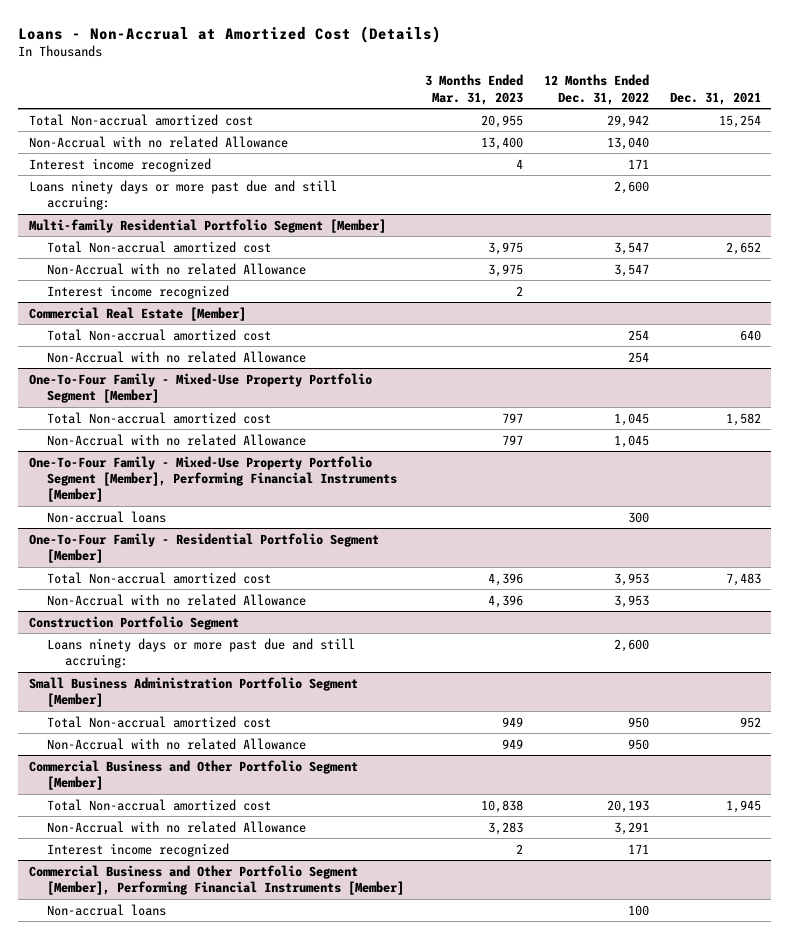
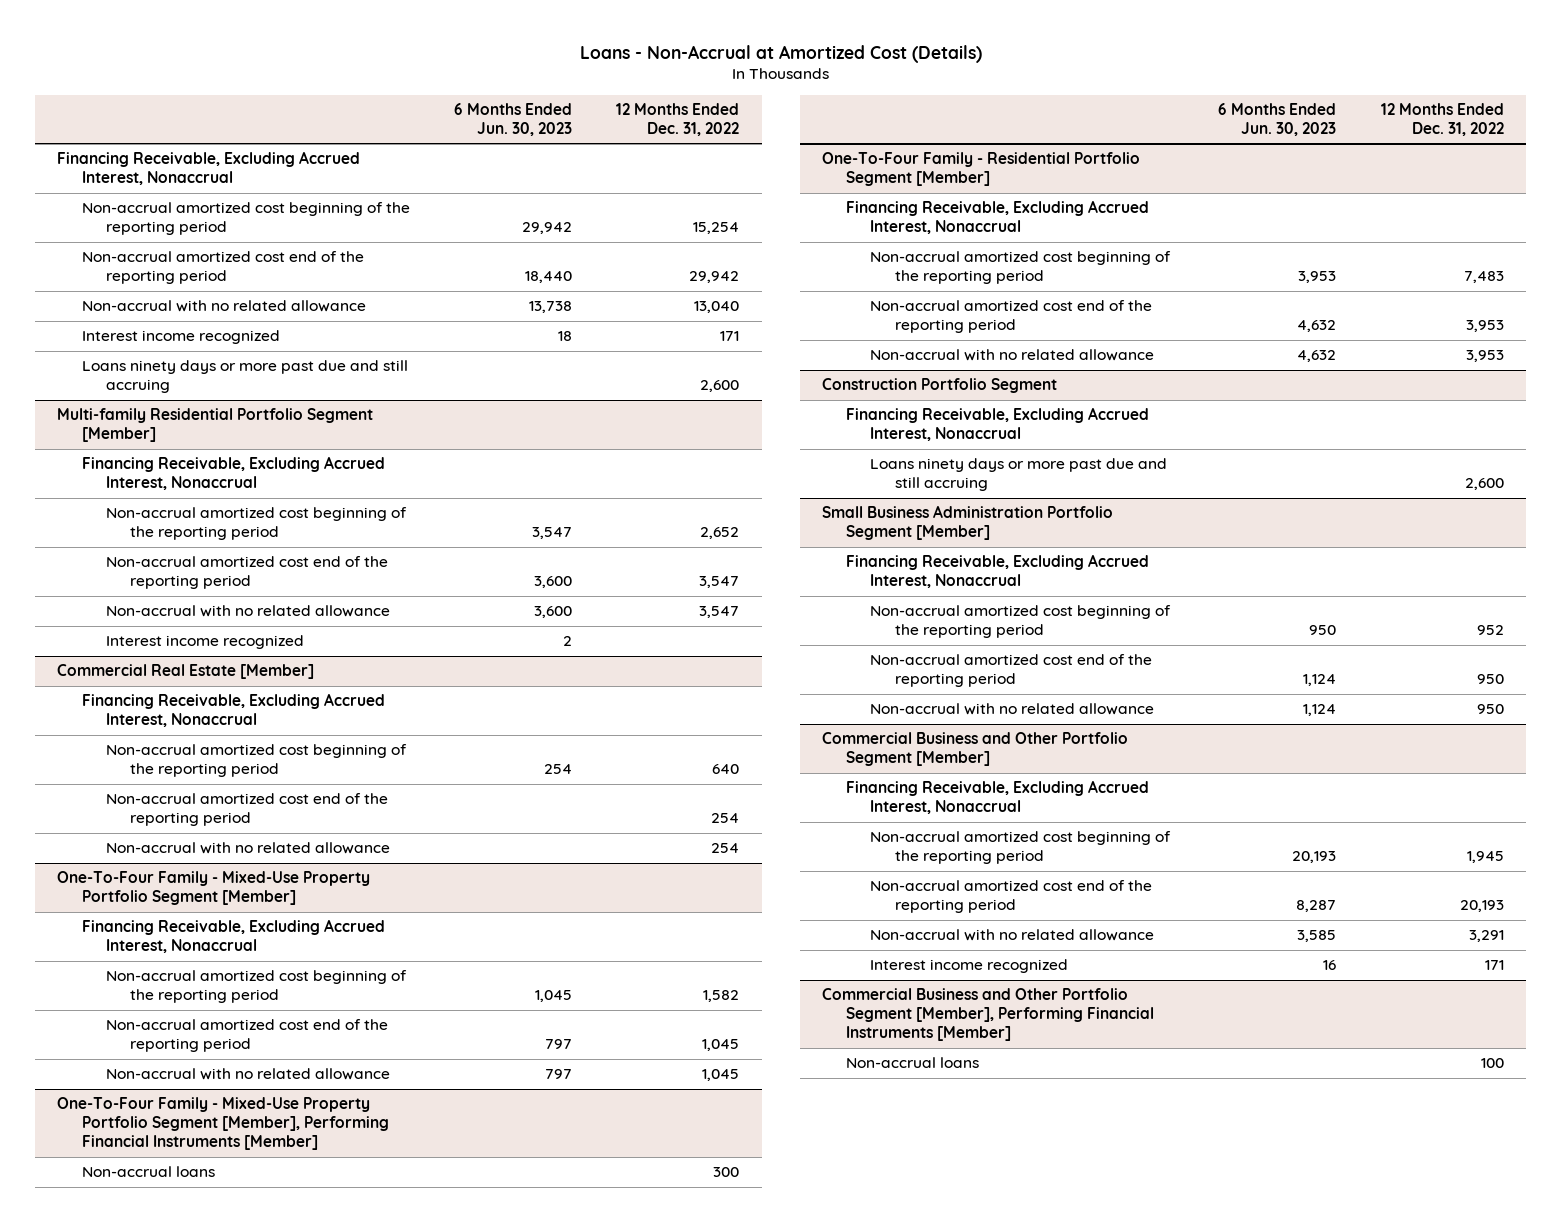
- | 3 Months Ended Mar. 31, 2023 | 12 Months Ended Dec. 31, 2022 | Dec. 31, 2021
+ | 6 Months Ended Jun. 30, 2023 | 12 Months Ended Dec. 31, 2022
- Total Non-accrual amortized cost | 20,955 | 29,942 | 15,254
- Non-Accrual with no related Allowance | 13,400 | 13,040 |
+ Financing Receivable, Excluding Accrued Interest, Nonaccrual
+ Non-accrual amortized cost beginning of the reporting period | 29,942 | 15,254
+ Non-accrual amortized cost end of the reporting period | 18,440 | 29,942
+ Non-accrual with no related allowance | 13,738 | 13,040
- Loans ninety days or more past due and still accruing: | | 2,600 |
+ Loans ninety days or more past due and still accruing | | 2,600
@ Multi-family Residential Portfolio Segment [Member]
- Total Non-accrual amortized cost | 3,975 | 3,547 | 2,652
- Non-Accrual with no related Allowance | 3,975 | 3,547 |
+ Financing Receivable, Excluding Accrued Interest, Nonaccrual
+ Non-accrual amortized cost beginning of the reporting period | 3,547 | 2,652
+ Non-accrual amortized cost end of the reporting period | 3,600 | 3,547
+ Non-accrual with no related allowance | 3,600 | 3,547
@ Commercial Real Estate [Member]
- Total Non-accrual amortized cost | | 254 | 640
- Non-Accrual with no related Allowance | | 254 |
+ Financing Receivable, Excluding Accrued Interest, Nonaccrual
+ Non-accrual amortized cost beginning of the reporting period | 254 | 640
+ Non-accrual amortized cost end of the reporting period | | 254
+ Non-accrual with no related allowance | | 254
@ One-To-Four Family - Mixed-Use Property Portfolio Segment [Member]
- Total Non-accrual amortized cost | 797 | 1,045 | 1,582
- Non-Accrual with no related Allowance | 797 | 1,045 |
+ Financing Receivable, Excluding Accrued Interest, Nonaccrual
+ Non-accrual amortized cost beginning of the reporting period | 1,045 | 1,582
+ Non-accrual amortized cost end of the reporting period | 797 | 1,045
+ Non-accrual with no related allowance | 797 | 1,045
@ One-To-Four Family - Residential Portfolio Segment [Member]
- Total Non-accrual amortized cost | 4,396 | 3,953 | 7,483
- Non-Accrual with no related Allowance | 4,396 | 3,953 |
+ Financing Receivable, Excluding Accrued Interest, Nonaccrual
+ Non-accrual amortized cost beginning of the reporting period | 3,953 | 7,483
+ Non-accrual amortized cost end of the reporting period | 4,632 | 3,953
+ Non-accrual with no related allowance | 4,632 | 3,953
@ Construction Portfolio Segment
- Loans ninety days or more past due and still accruing: | | 2,600 |
+ Financing Receivable, Excluding Accrued Interest, Nonaccrual
+ Loans ninety days or more past due and still accruing | | 2,600
@ Small Business Administration Portfolio Segment [Member]
- Total Non-accrual amortized cost | 949 | 950 | 952
- Non-Accrual with no related Allowance | 949 | 950 |
+ Financing Receivable, Excluding Accrued Interest, Nonaccrual
+ Non-accrual amortized cost beginning of the reporting period | 950 | 952
+ Non-accrual amortized cost end of the reporting period | 1,124 | 950
+ Non-accrual with no related allowance | 1,124 | 950
@ Commercial Business and Other Portfolio Segment [Member]
- Total Non-accrual amortized cost | 10,838 | 20,193 | 1,945
- Non-Accrual with no related Allowance | 3,283 | 3,291 |
+ Financing Receivable, Excluding Accrued Interest, Nonaccrual
+ Non-accrual amortized cost beginning of the reporting period | 20,193 | 1,945
+ Non-accrual amortized cost end of the reporting period | 8,287 | 20,193
+ Non-accrual with no related allowance | 3,585 | 3,291

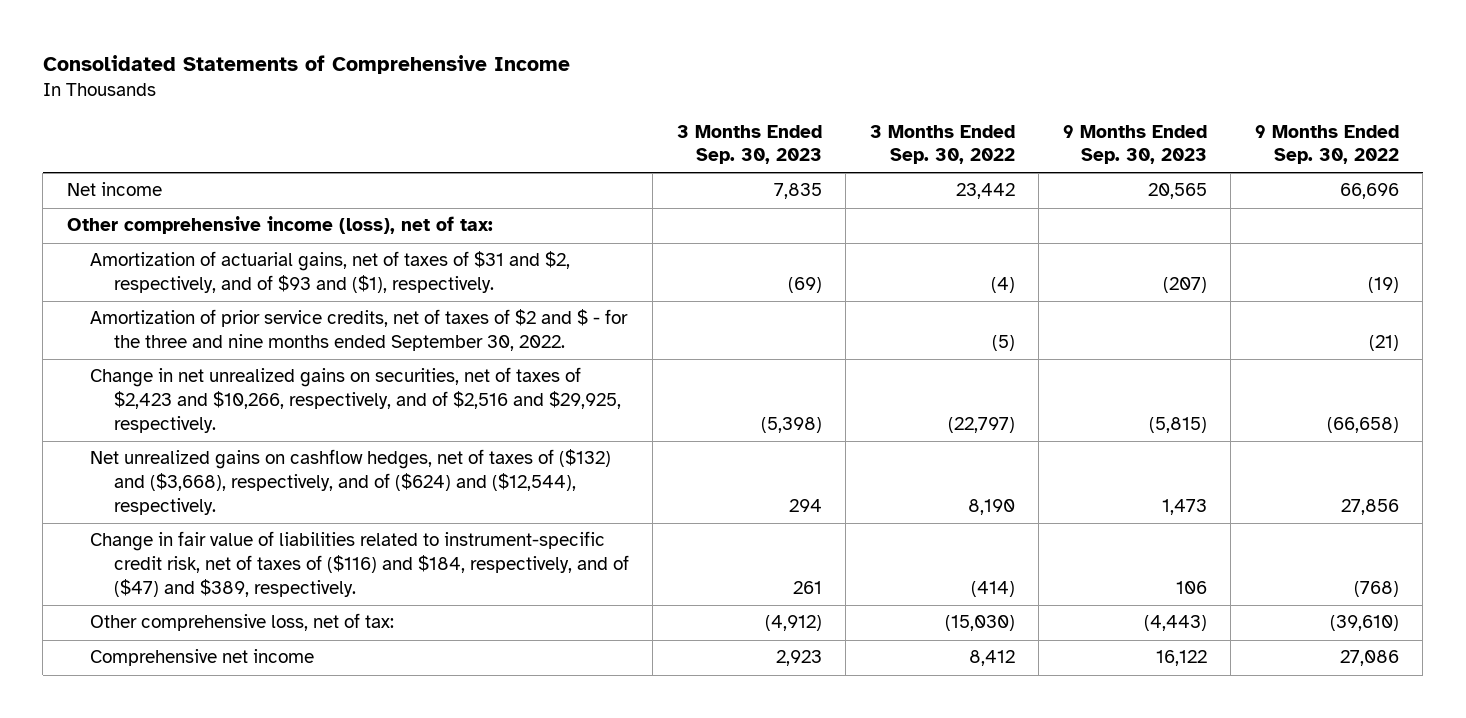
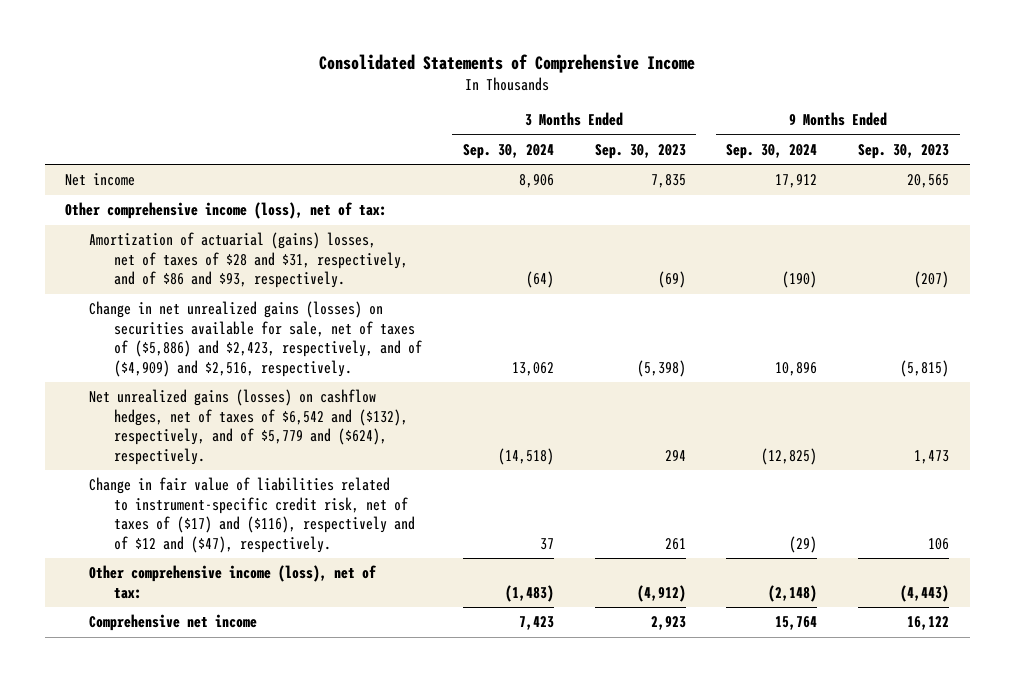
- | 3 Months Ended Sep. 30, 2023 | 3 Months Ended Sep. 30, 2022 | 9 Months Ended Sep. 30, 2023 | 9 Months Ended Sep. 30, 2022
+ | 3 Months Ended Sep. 30, 2024 | 3 Months Ended Sep. 30, 2023 | 9 Months Ended Sep. 30, 2024 | 9 Months Ended Sep. 30, 2023
- Amortization of actuarial gains, net of taxes of $31 and $2, respectively, and of $93 and ($1), respectively. | (69) | (4) | (207) | (19)
- Amortization of prior service credits, net of taxes of $2 and $ - for the three and nine months ended September 30, 2022. | | (5) | | (21)
- Change in net unrealized gains on securities, net of taxes of $2,423 and $10,266, respectively, and of $2,516 and $29,925, respectively. | (5,398) | (22,797) | (5,815) | (66,658)
- Net unrealized gains on cashflow hedges, net of taxes of ($132) and ($3,668), respectively, and of ($624) and ($12,544), respectively. | 294 | 8,190 | 1,473 | 27,856
- Change in fair value of liabilities related to instrument-specific credit risk, net of taxes of ($116) and $184, respectively, and of ($47) and $389, respectively. | 261 | (414) | 106 | (768)
- Other comprehensive loss, net of tax: | (4,912) | (15,030) | (4,443) | (39,610)
+ Amortization of actuarial (gains) losses, net of taxes of $28 and $31, respectively, and of $86 and $93, respectively. | (64) | (69) | (190) | (207)
+ Change in net unrealized gains (losses) on securities available for sale, net of taxes of ($5,886) and $2,423, respectively, and of ($4,909) and $2,516, respectively. | 13,062 | (5,398) | 10,896 | (5,815)
+ Net unrealized gains (losses) on cashflow hedges, net of taxes of $6,542 and ($132), respectively, and of $5,779 and ($624), respectively. | (14,518) | 294 | (12,825) | 1,473
+ Change in fair value of liabilities related to instrument-specific credit risk, net of taxes of ($17) and ($116), respectively and of $12 and ($47), respectively. | 37 | 261 | (29) | 106
+ Other comprehensive income (loss), net of tax: | (1,483) | (4,912) | (2,148) | (4,443)

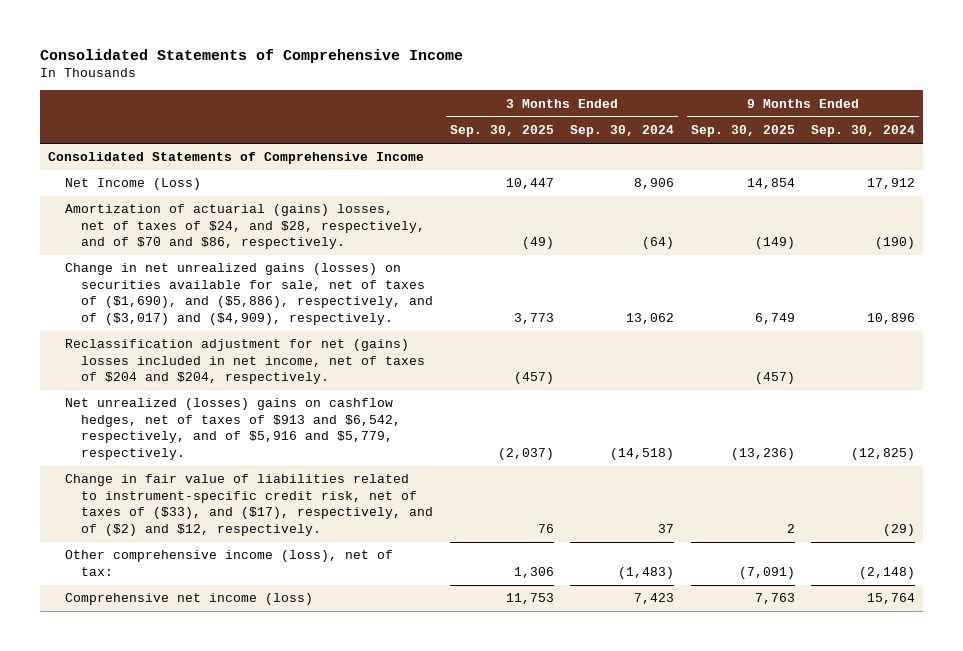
- | 3 Months Ended Sep. 30, 2024 | 3 Months Ended Sep. 30, 2023 | 9 Months Ended Sep. 30, 2024 | 9 Months Ended Sep. 30, 2023
+ | 3 Months Ended Sep. 30, 2025 | 3 Months Ended Sep. 30, 2024 | 9 Months Ended Sep. 30, 2025 | 9 Months Ended Sep. 30, 2024
- Net income | 8,906 | 7,835 | 17,912 | 20,565
- Other comprehensive income (loss), net of tax:
- Amortization of actuarial (gains) losses, net of taxes of $28 and $31, respectively, and of $86 and $93, respectively. | (64) | (69) | (190) | (207)
- Change in net unrealized gains (losses) on securities available for sale, net of taxes of ($5,886) and $2,423, respectively, and of ($4,909) and $2,516, respectively. | 13,062 | (5,398) | 10,896 | (5,815)
- Net unrealized gains (losses) on cashflow hedges, net of taxes of $6,542 and ($132), respectively, and of $5,779 and ($624), respectively. | (14,518) | 294 | (12,825) | 1,473
- Change in fair value of liabilities related to instrument-specific credit risk, net of taxes of ($17) and ($116), respectively and of $12 and ($47), respectively. | 37 | 261 | (29) | 106
+ Consolidated Statements of Comprehensive Income
+ Net Income (Loss) | 10,447 | 8,906 | 14,854 | 17,912
+ Amortization of actuarial (gains) losses, net of taxes of $24, and $28, respectively, and of $70 and $86, respectively. | (49) | (64) | (149) | (190)
+ Change in net unrealized gains (losses) on securities available for sale, net of taxes of ($1,690), and ($5,886), respectively, and of ($3,017) and ($4,909), respectively. | 3,773 | 13,062 | 6,749 | 10,896
+ Reclassification adjustment for net (gains) losses included in net income, net of taxes of $204 and $204, respectively. | (457) | | (457) |
+ Net unrealized (losses) gains on cashflow hedges, net of taxes of $913 and $6,542, respectively, and of $5,916 and $5,779, respectively. | (2,037) | (14,518) | (13,236) | (12,825)
+ Change in fair value of liabilities related to instrument-specific credit risk, net of taxes of ($33), and ($17), respectively, and of ($2) and $12, respectively. | 76 | 37 | 2 | (29)
- Comprehensive net income | 7,423 | 2,923 | 15,764 | 16,122
+ Comprehensive net income (loss) | 11,753 | 7,423 | 7,763 | 15,764

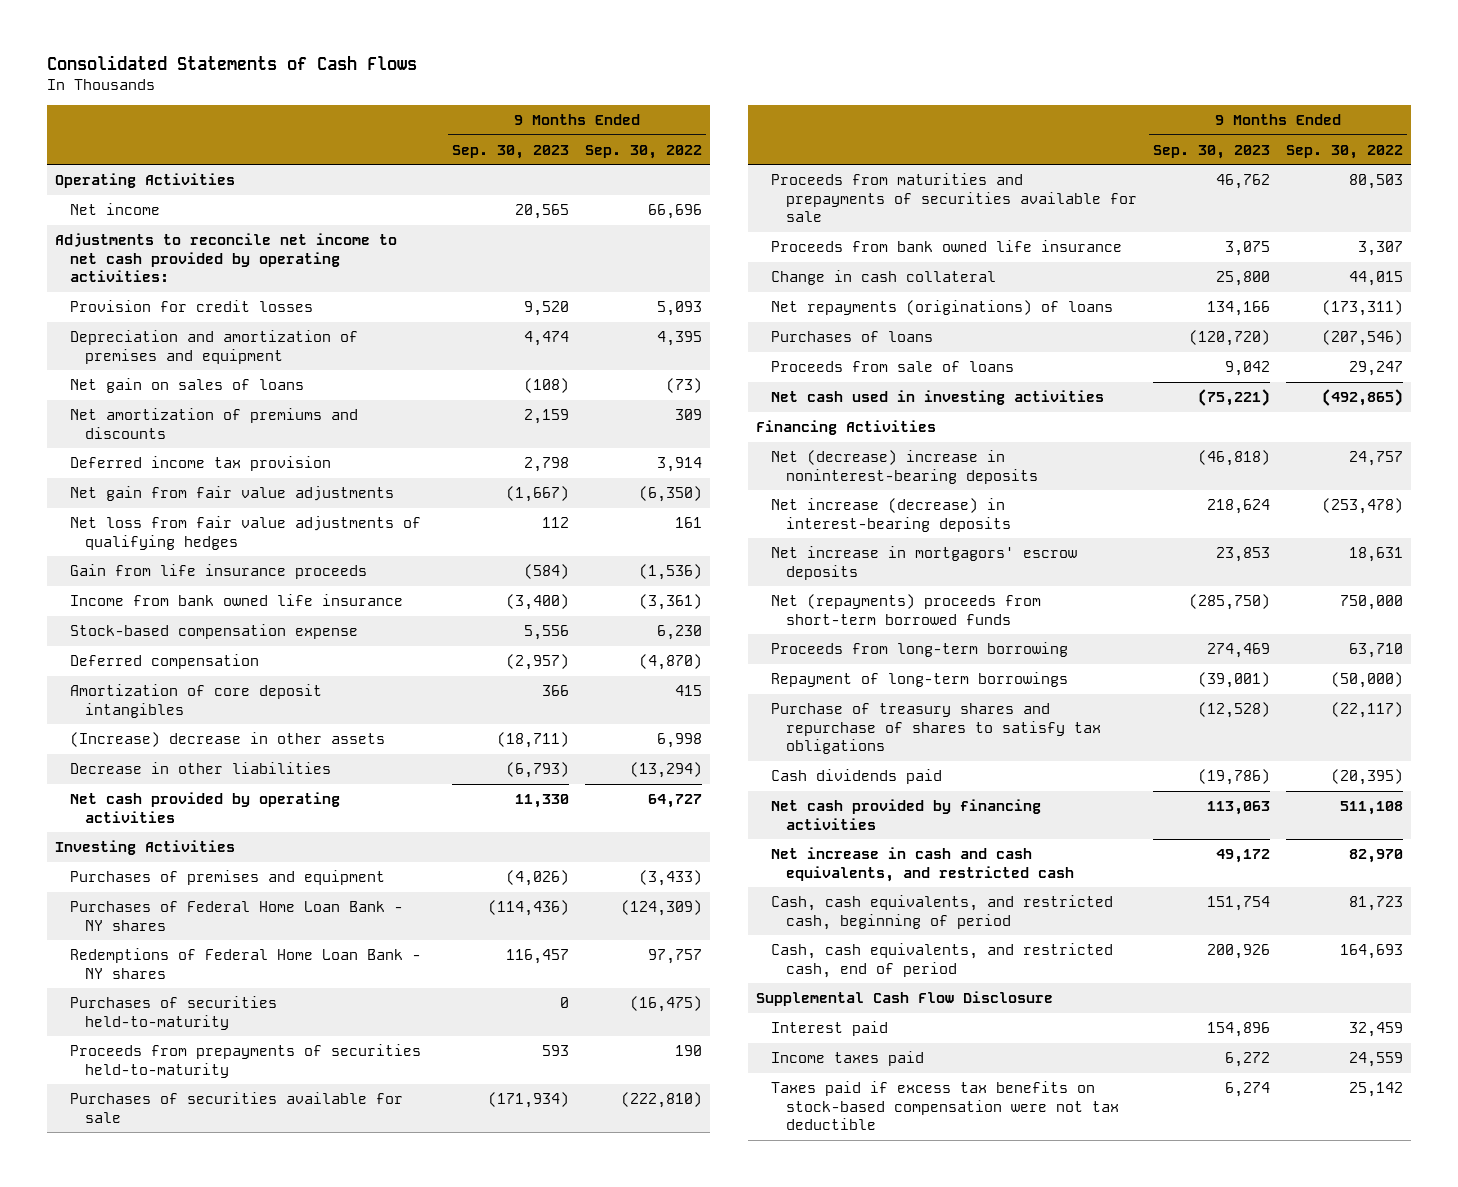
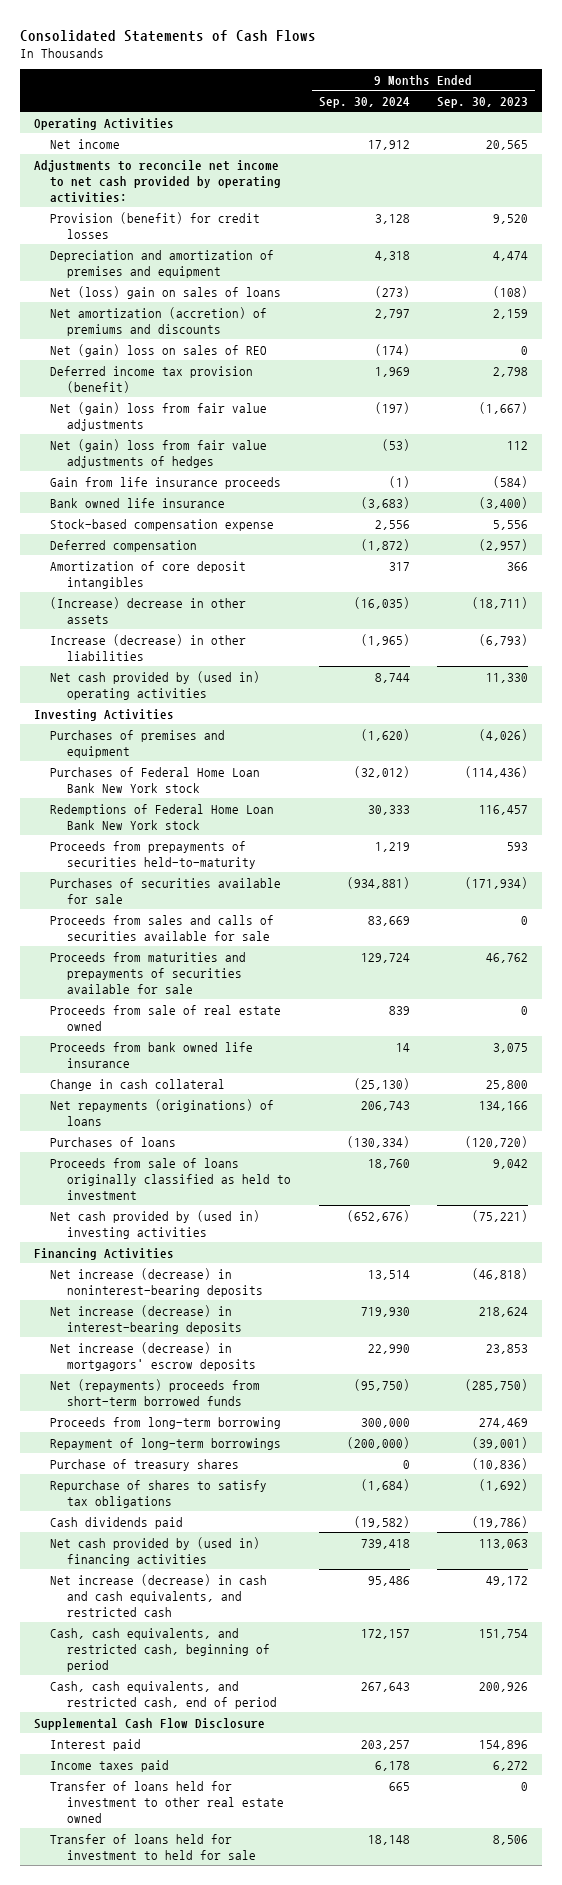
- | 9 Months Ended Sep. 30, 2023 | 9 Months Ended Sep. 30, 2022
+ | 9 Months Ended Sep. 30, 2024 | 9 Months Ended Sep. 30, 2023
- Provision for credit losses | 9,520 | 5,093
+ Provision (benefit) for credit losses | 3,128 | 9,520
- Net gain on sales of loans | (108) | (73)
- Net amortization of premiums and discounts | 2,159 | 309
- Deferred income tax provision | 2,798 | 3,914
- Net gain from fair value adjustments | (1,667) | (6,350)
- Net loss from fair value adjustments of qualifying hedges | 112 | 161
+ Net (loss) gain on sales of loans | (273) | (108)
+ Net amortization (accretion) of premiums and discounts | 2,797 | 2,159
+ Net (gain) loss on sales of REO | (174) | 0
+ Deferred income tax provision (benefit) | 1,969 | 2,798
+ Net (gain) loss from fair value adjustments | (197) | (1,667)
+ Net (gain) loss from fair value adjustments of hedges | (53) | 112
- Income from bank owned life insurance | (3,400) | (3,361)
+ Bank owned life insurance | (3,683) | (3,400)
- Decrease in other liabilities | (6,793) | (13,294)
- Net cash provided by operating activities | 11,330 | 64,727
+ Increase (decrease) in other liabilities | (1,965) | (6,793)
+ Net cash provided by (used in) operating activities | 8,744 | 11,330
- Purchases of Federal Home Loan Bank - NY shares | (114,436) | (124,309)
- Redemptions of Federal Home Loan Bank - NY shares | 116,457 | 97,757
- Purchases of securities held-to-maturity | 0 | (16,475)
+ Purchases of Federal Home Loan Bank New York stock | (32,012) | (114,436)
+ Redemptions of Federal Home Loan Bank New York stock | 30,333 | 116,457
+ Proceeds from sales and calls of securities available for sale | 83,669 | 0
+ Proceeds from sale of real estate owned | 839 | 0
- Proceeds from sale of loans | 9,042 | 29,247
- Net cash used in investing activities | (75,221) | (492,865)
+ Proceeds from sale of loans originally classified as held to investment | 18,760 | 9,042
+ Net cash provided by (used in) investing activities | (652,676) | (75,221)
- Net (decrease) increase in noninterest-bearing deposits | (46,818) | 24,757
+ Net increase (decrease) in noninterest-bearing deposits | 13,514 | (46,818)
- Net increase in mortgagors' escrow deposits | 23,853 | 18,631
+ Net increase (decrease) in mortgagors' escrow deposits | 22,990 | 23,853
- Purchase of treasury shares and repurchase of shares to satisfy tax obligations | (12,528) | (22,117)
+ Purchase of treasury shares | 0 | (10,836)
+ Repurchase of shares to satisfy tax obligations | (1,684) | (1,692)
- Net cash provided by financing activities | 113,063 | 511,108
- Net increase in cash and cash equivalents, and restricted cash | 49,172 | 82,970
+ Net cash provided by (used in) financing activities | 739,418 | 113,063
+ Net increase (decrease) in cash and cash equivalents, and restricted cash | 95,486 | 49,172
- Taxes paid if excess tax benefits on stock-based compensation were not tax deductible | 6,274 | 25,142
+ Transfer of loans held for investment to other real estate owned | 665 | 0
+ Transfer of loans held for investment to held for sale | 18,148 | 8,506

